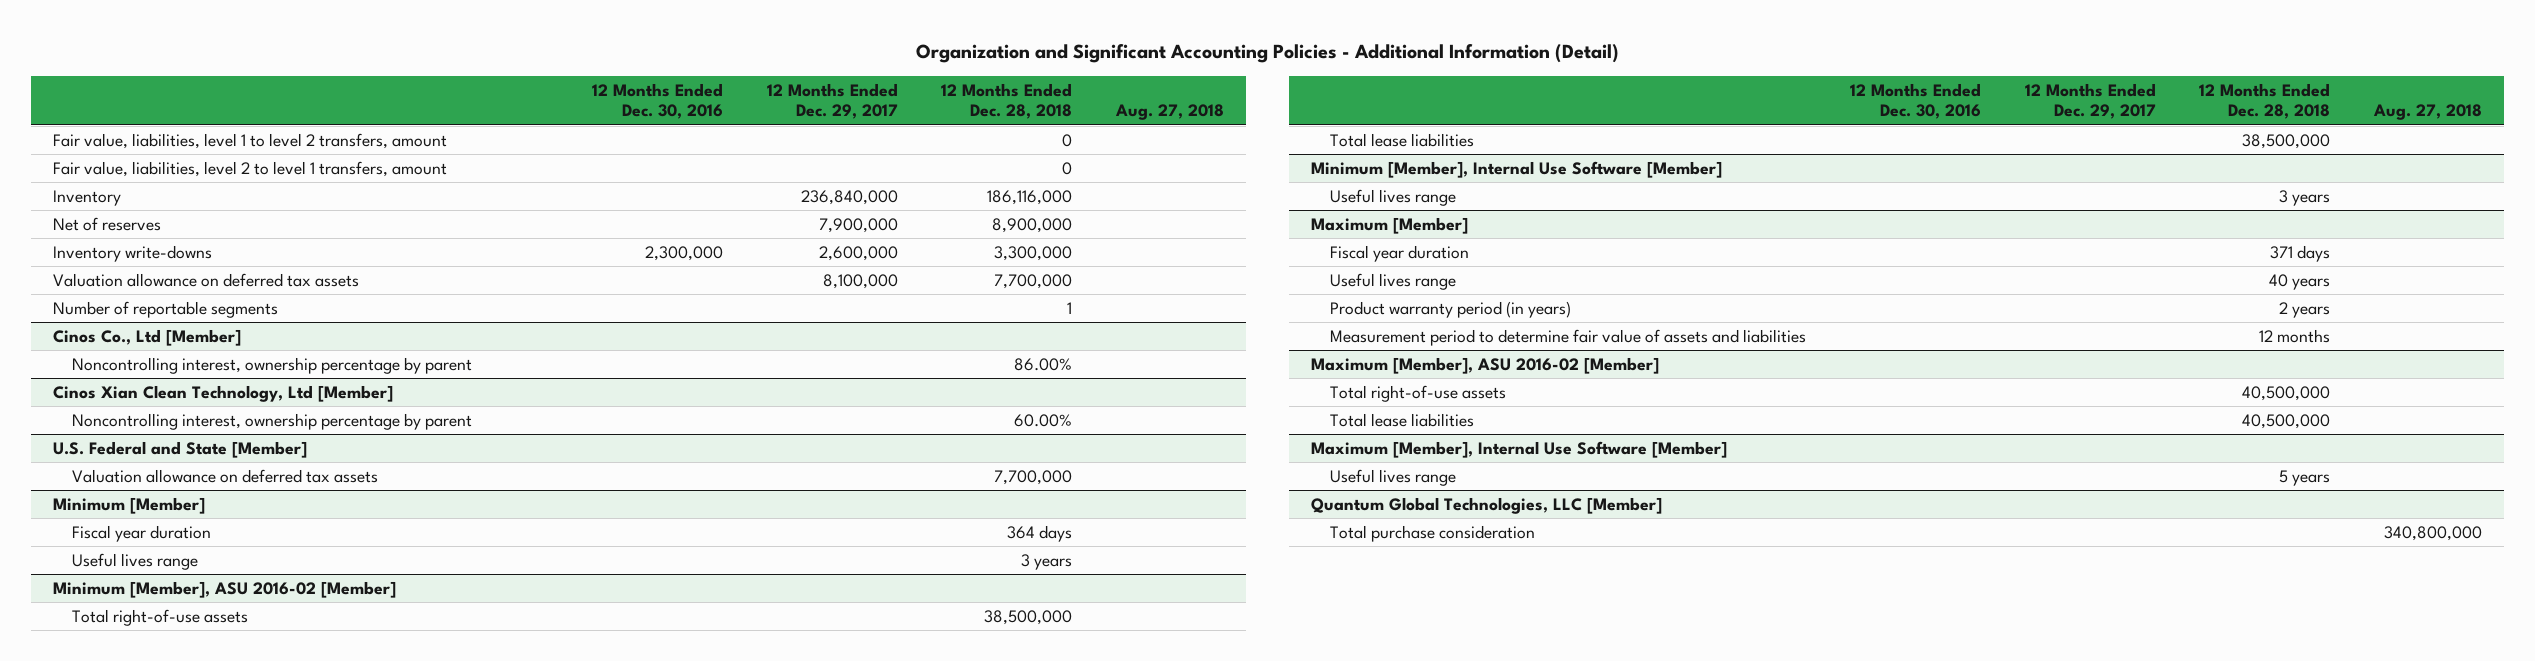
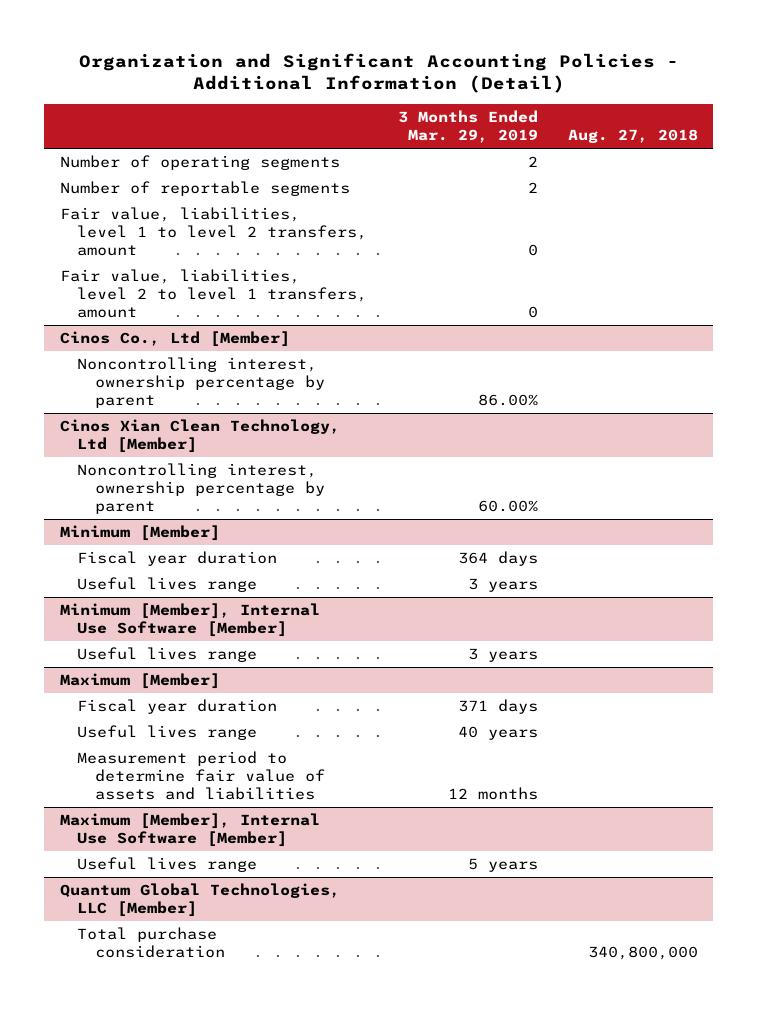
- | 12 Months Ended Dec. 30, 2016 | 12 Months Ended Dec. 29, 2017 | 12 Months Ended Dec. 28, 2018 | Aug. 27, 2018
+ | 3 Months Ended Mar. 29, 2019 | Aug. 27, 2018
+ Number of operating segments | 2 |
moved up: Number of reportable segments | 2 |
- Inventory | | 236,840,000 | 186,116,000 |
- Net of reserves | | 7,900,000 | 8,900,000 |
- Inventory write-downs | 2,300,000 | 2,600,000 | 3,300,000 |
- Valuation allowance on deferred tax assets | | 8,100,000 | 7,700,000 |
- U.S. Federal and State [Member]
- Valuation allowance on deferred tax assets | | | 7,700,000 |
- Minimum [Member], ASU 2016-02 [Member]
- Total right-of-use assets | | | 38,500,000 |
- Total lease liabilities | | | 38,500,000 |
@ Maximum [Member]
- Product warranty period (in years) | | | 2 years |
- Maximum [Member], ASU 2016-02 [Member]
- Total right-of-use assets | | | 40,500,000 |
- Total lease liabilities | | | 40,500,000 |

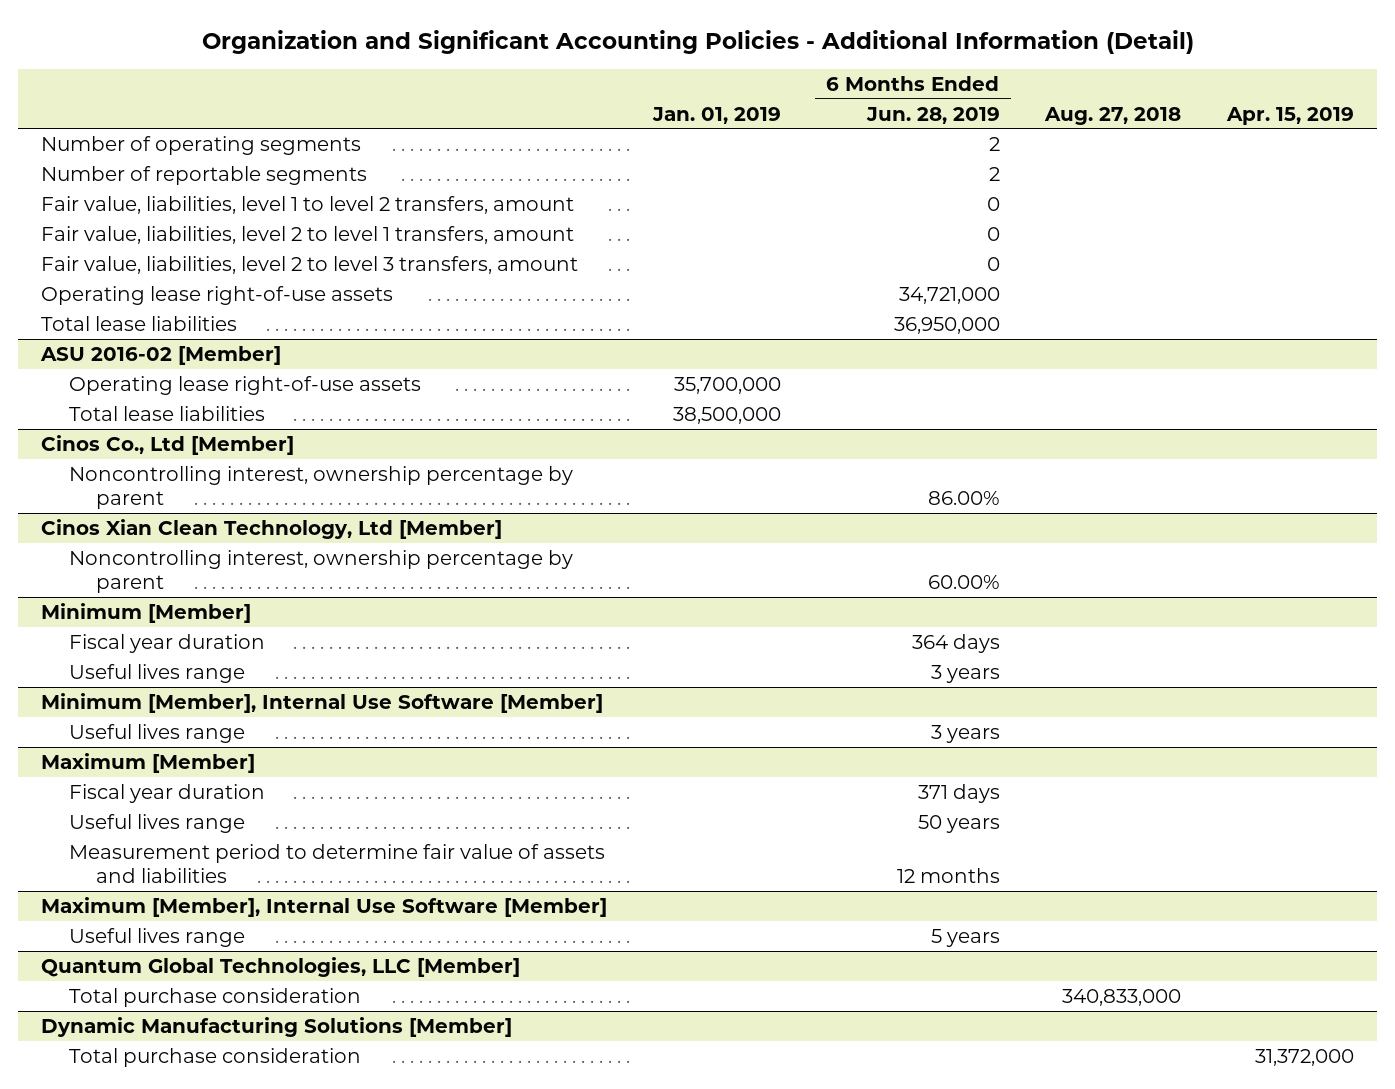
- | 3 Months Ended Mar. 29, 2019 | Aug. 27, 2018
+ | Jan. 01, 2019 | 6 Months Ended Jun. 28, 2019 | Aug. 27, 2018 | Apr. 15, 2019
+ Fair value, liabilities, level 2 to level 3 transfers, amount | | 0 | |
+ Operating lease right-of-use assets | | 34,721,000 | |
+ Total lease liabilities | | 36,950,000 | |
+ ASU 2016-02 [Member]
+ Operating lease right-of-use assets | 35,700,000 | | |
+ Total lease liabilities | 38,500,000 | | |
@ Quantum Global Technologies, LLC [Member]
- Total purchase consideration | | 340,800,000
+ Total purchase consideration | | | 340,833,000 |
+ Dynamic Manufacturing Solutions [Member]
+ Total purchase consideration | | | | 31,372,000

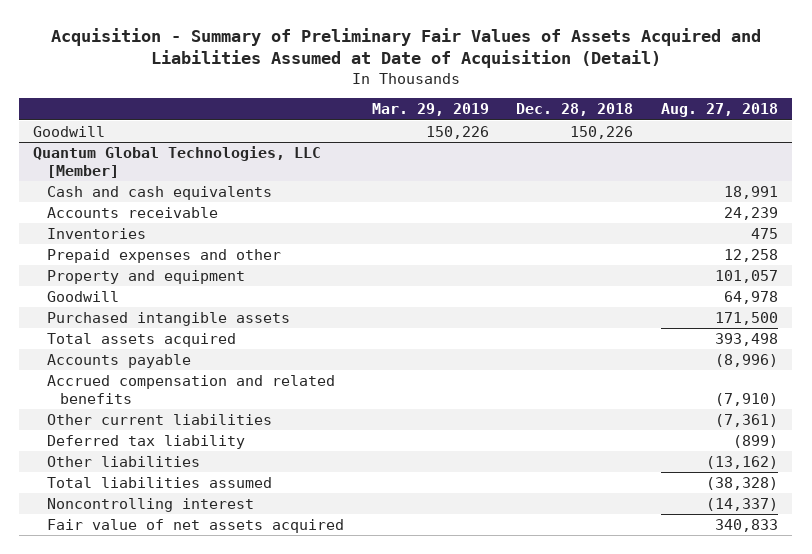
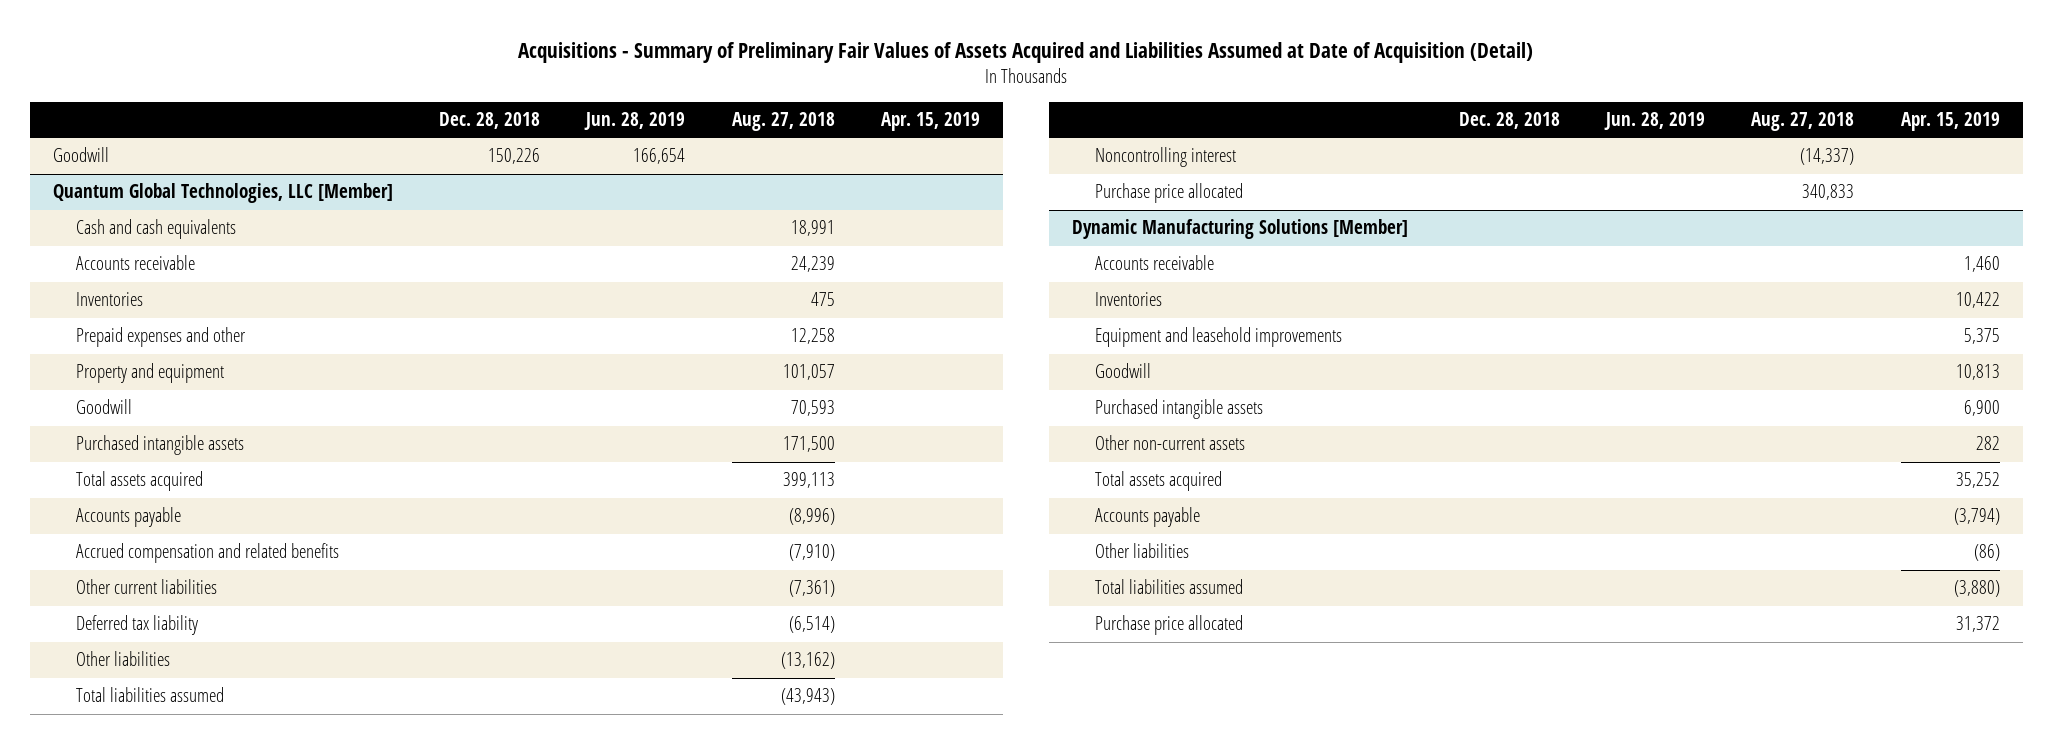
- Acquisition - Summary of Preliminary Fair Values of Assets Acquired and Liabilities Assumed at Date of Acquisition (Detail)
+ Acquisitions - Summary of Preliminary Fair Values of Assets Acquired and Liabilities Assumed at Date of Acquisition (Detail)
- | Mar. 29, 2019 | Dec. 28, 2018 | Aug. 27, 2018
+ | Dec. 28, 2018 | Jun. 28, 2019 | Aug. 27, 2018 | Apr. 15, 2019
@ Quantum Global Technologies, LLC [Member]
- Goodwill | | | 64,978
+ Goodwill | | | 70,593 |
- Total assets acquired | | | 393,498
+ Total assets acquired | | | 399,113 |
- Deferred tax liability | | | (899)
+ Deferred tax liability | | | (6,514) |
- Total liabilities assumed | | | (38,328)
+ Total liabilities assumed | | | (43,943) |
- Fair value of net assets acquired | | | 340,833
+ Purchase price allocated | | | 340,833 |
+ Dynamic Manufacturing Solutions [Member]
+ Accounts receivable | | | | 1,460
+ Inventories | | | | 10,422
+ Equipment and leasehold improvements | | | | 5,375
+ Goodwill | | | | 10,813
+ Purchased intangible assets | | | | 6,900
+ Other non-current assets | | | | 282
+ Total assets acquired | | | | 35,252
+ Accounts payable | | | | (3,794)
+ Other liabilities | | | | (86)
+ Total liabilities assumed | | | | (3,880)
+ Purchase price allocated | | | | 31,372

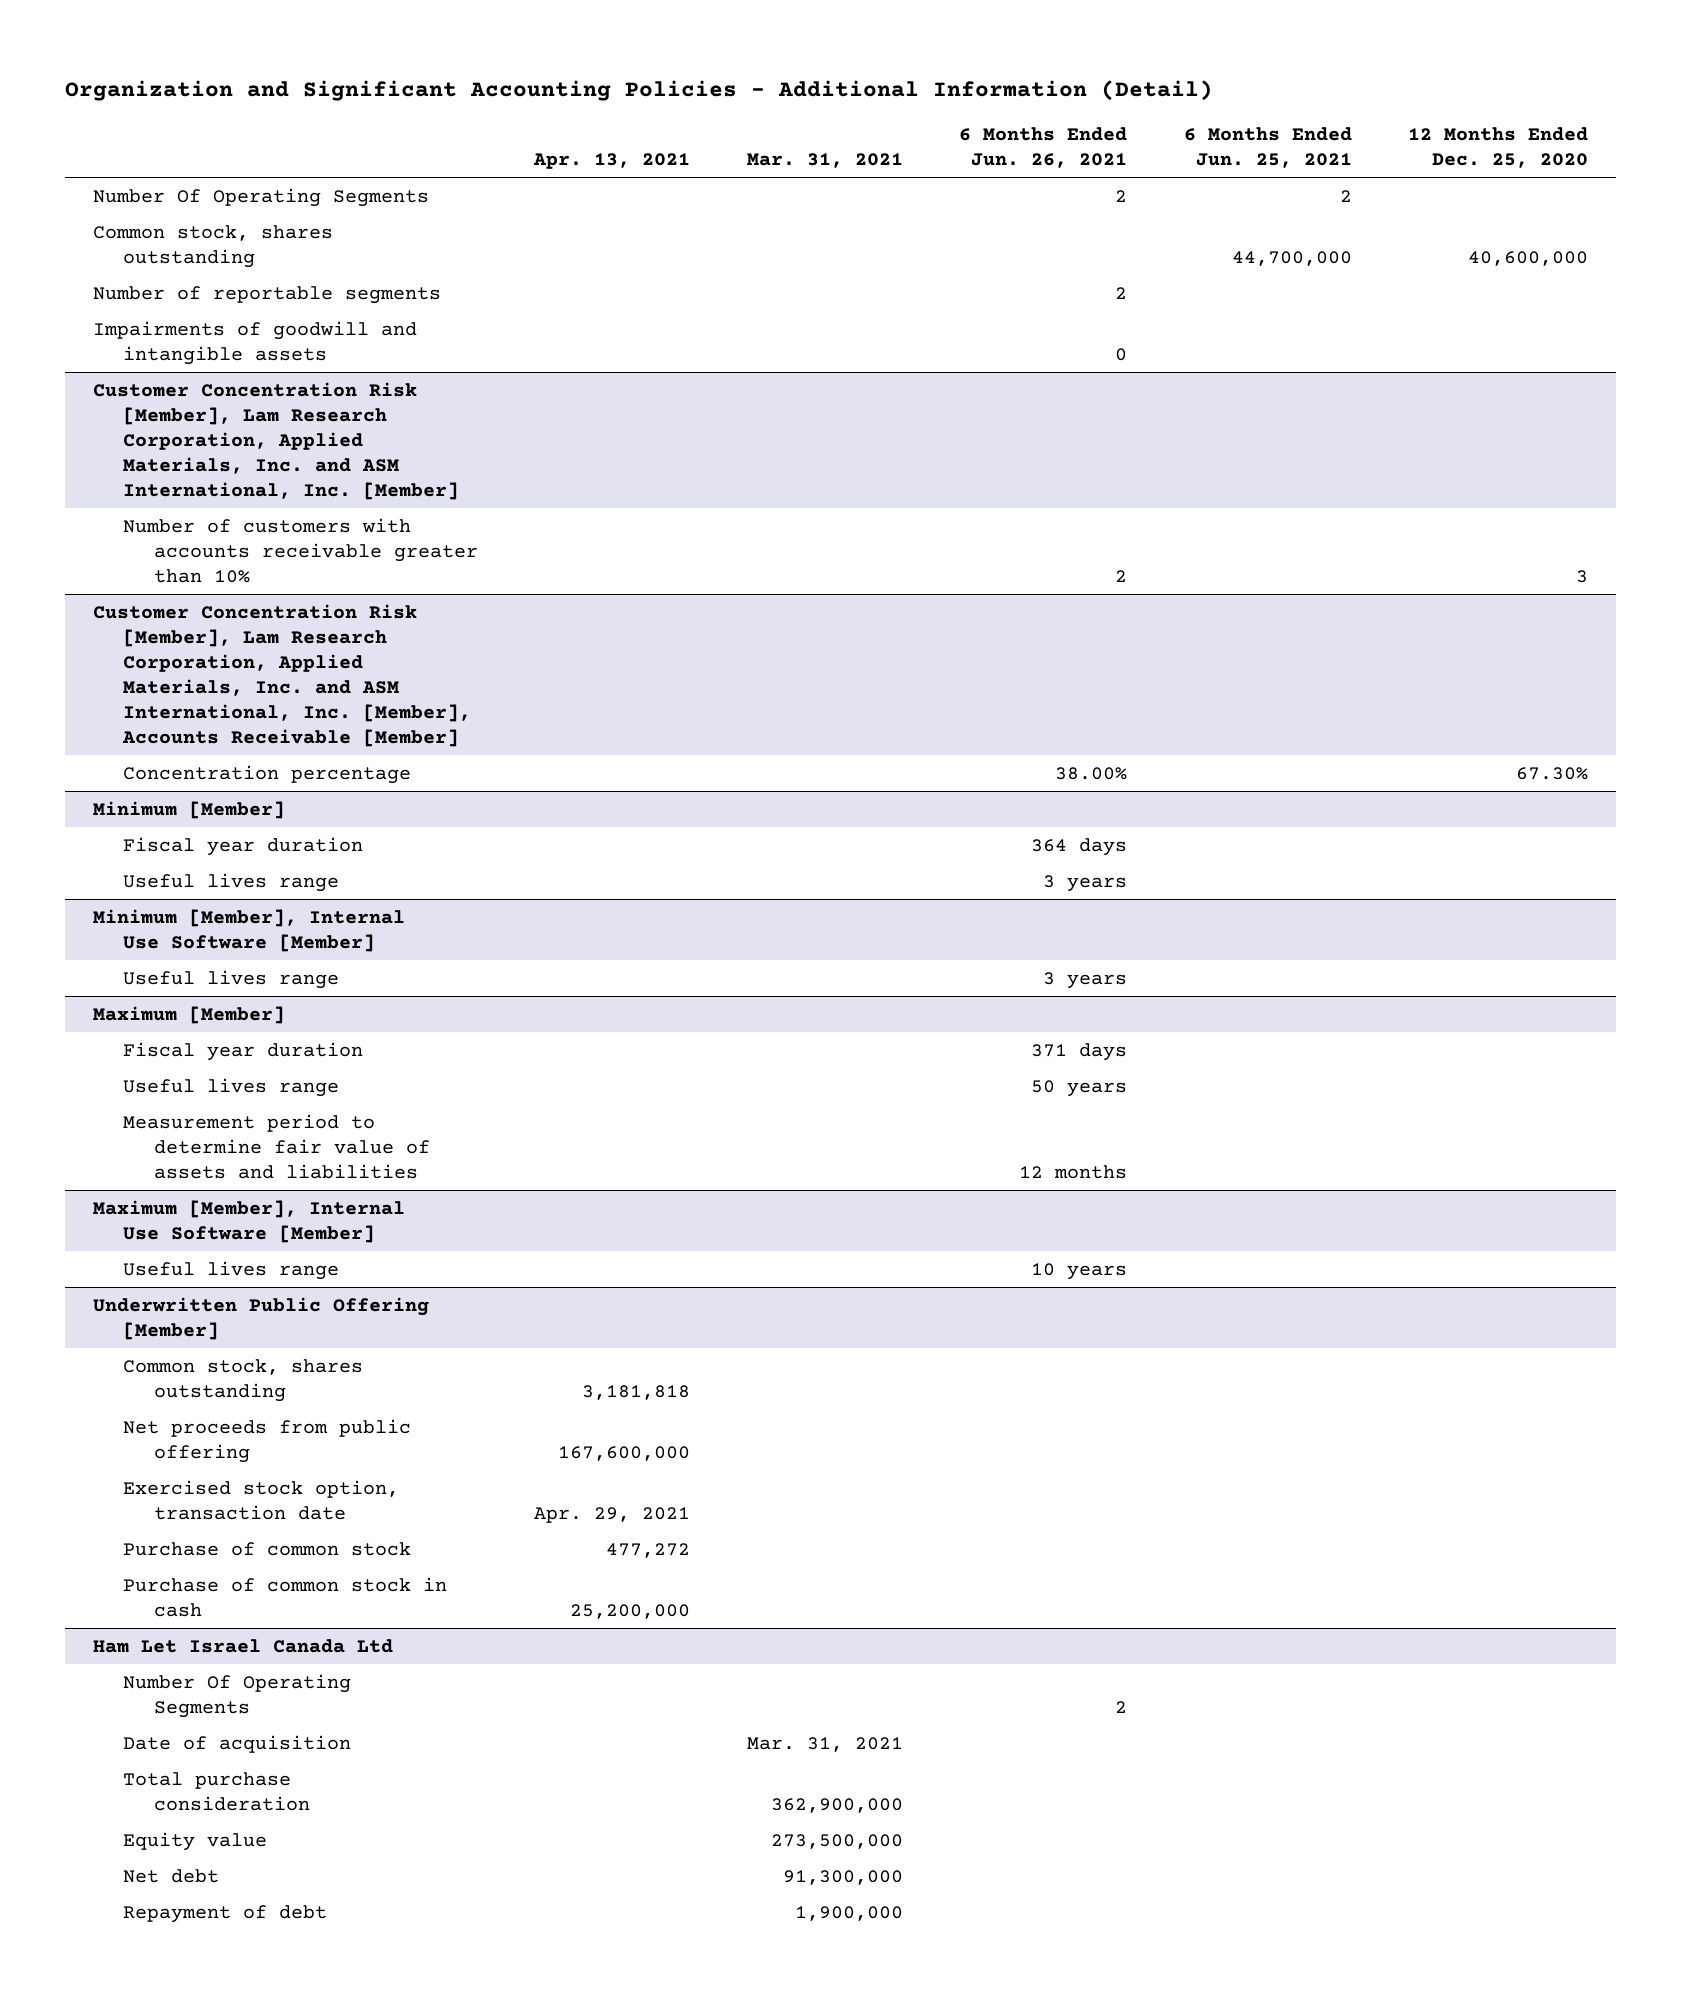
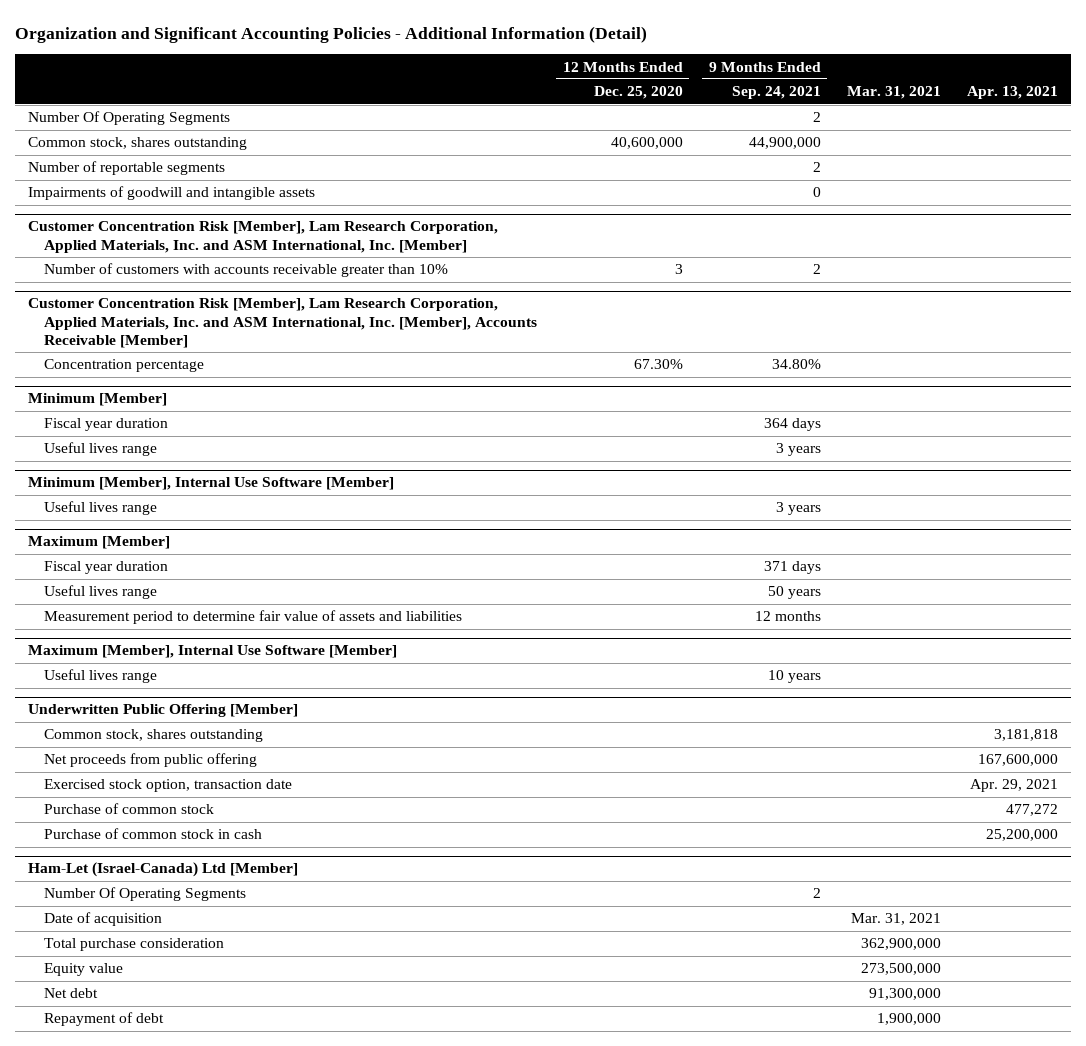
- | Apr. 13, 2021 | Mar. 31, 2021 | 6 Months Ended Jun. 26, 2021 | 6 Months Ended Jun. 25, 2021 | 12 Months Ended Dec. 25, 2020
+ | 12 Months Ended Dec. 25, 2020 | 9 Months Ended Sep. 24, 2021 | Mar. 31, 2021 | Apr. 13, 2021
- Ham Let Israel Canada Ltd
+ Ham-Let (Israel-Canada) Ltd [Member]

